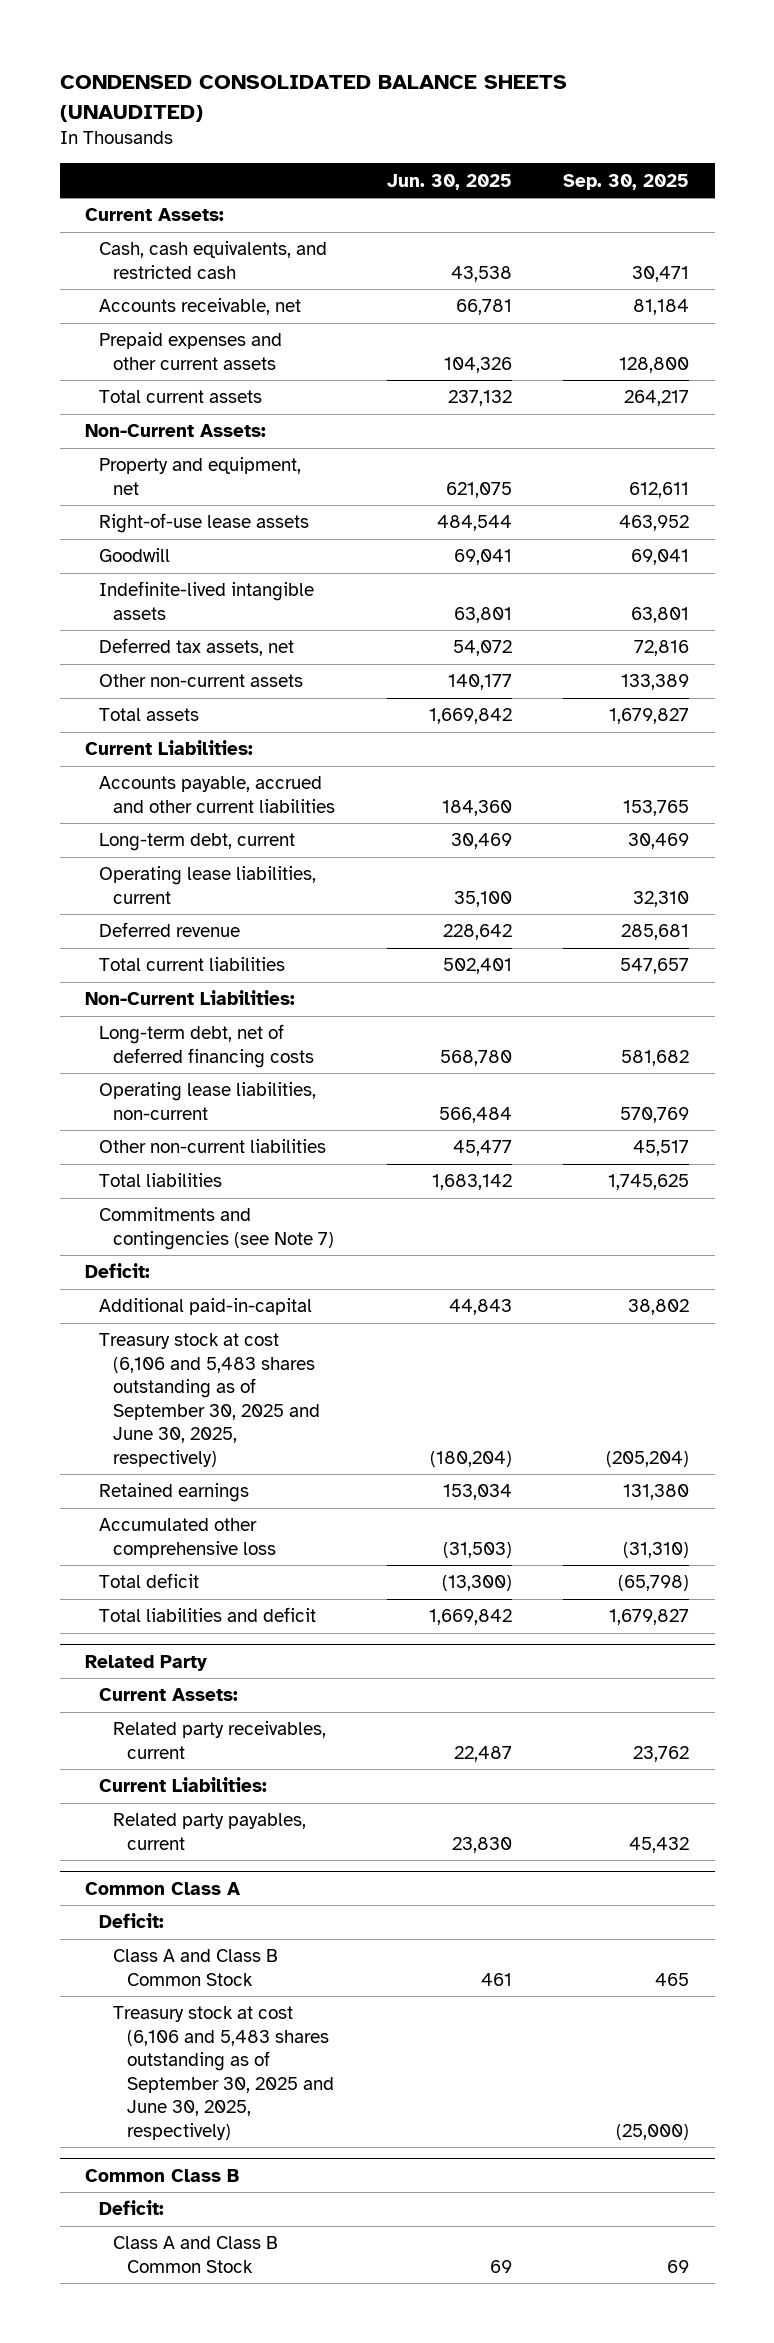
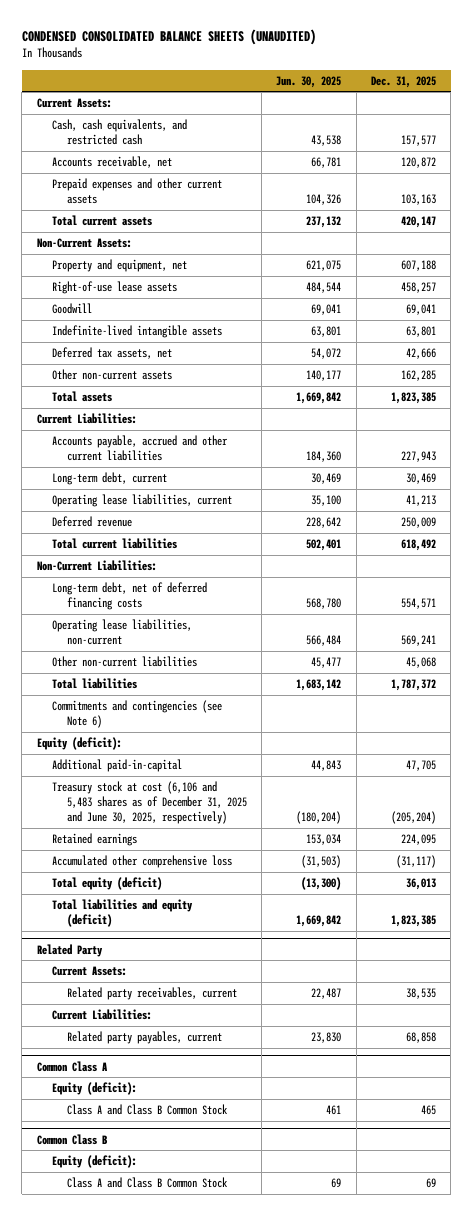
- | Jun. 30, 2025 | Sep. 30, 2025
+ | Jun. 30, 2025 | Dec. 31, 2025
- Commitments and contingencies (see Note 7)
- Deficit:
+ Commitments and contingencies (see Note 6)
+ Equity (deficit):
- Treasury stock at cost (6,106 and 5,483 shares outstanding as of September 30, 2025 and June 30, 2025, respectively) | (180,204) | (205,204)
+ Treasury stock at cost (6,106 and 5,483 shares as of December 31, 2025 and June 30, 2025, respectively) | (180,204) | (205,204)
- Total deficit | (13,300) | (65,798)
- Total liabilities and deficit | 1,669,842 | 1,679,827
+ Total equity (deficit) | (13,300) | 36,013
+ Total liabilities and equity (deficit) | 1,669,842 | 1,823,385
@ Common Class A
- Deficit:
+ Equity (deficit):
- Treasury stock at cost (6,106 and 5,483 shares outstanding as of September 30, 2025 and June 30, 2025, respectively) | | (25,000)
@ Common Class B
- Deficit:
+ Equity (deficit):

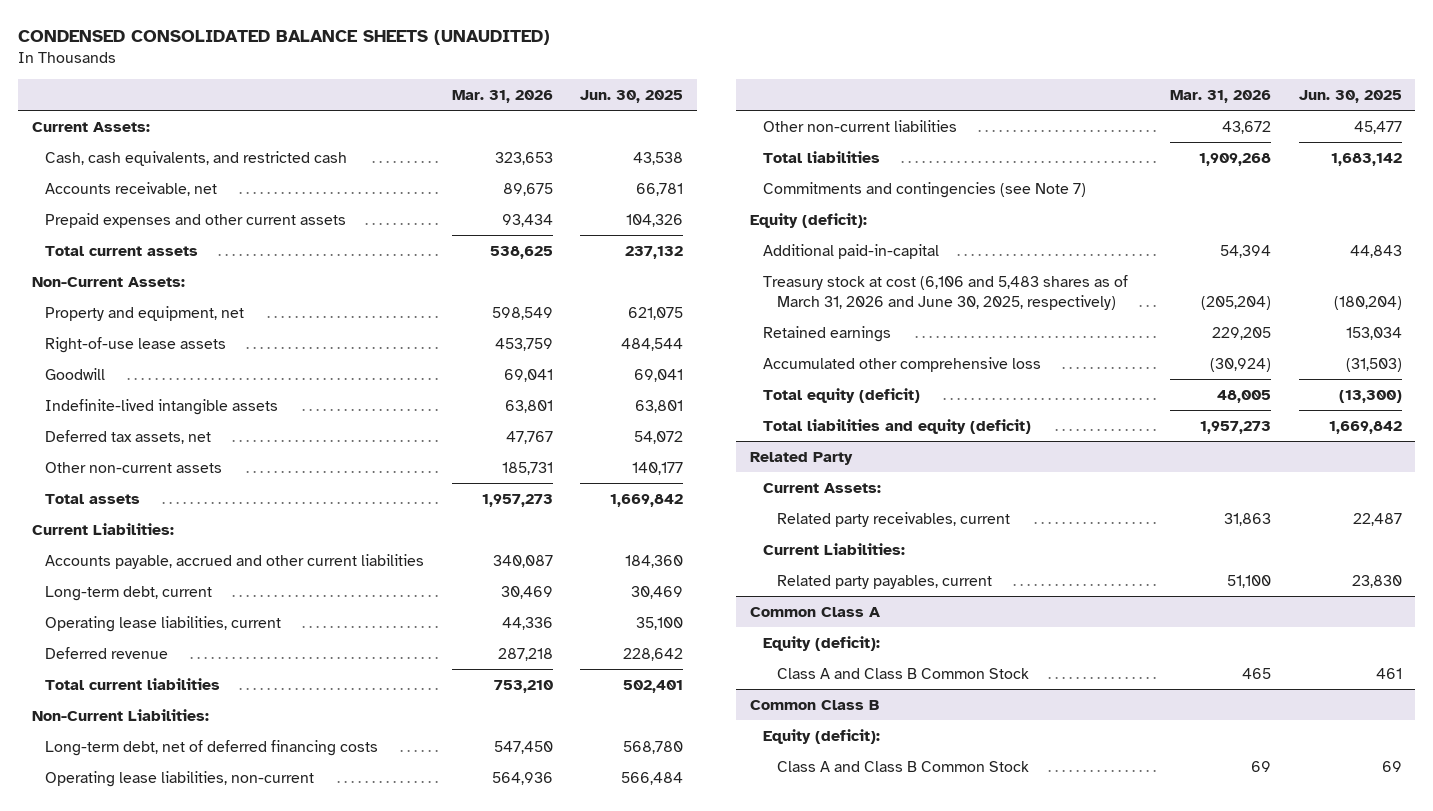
- | Jun. 30, 2025 | Dec. 31, 2025
+ | Mar. 31, 2026 | Jun. 30, 2025
- Commitments and contingencies (see Note 6)
+ Commitments and contingencies (see Note 7)
- Treasury stock at cost (6,106 and 5,483 shares as of December 31, 2025 and June 30, 2025, respectively) | (180,204) | (205,204)
+ Treasury stock at cost (6,106 and 5,483 shares as of March 31, 2026 and June 30, 2025, respectively) | (205,204) | (180,204)

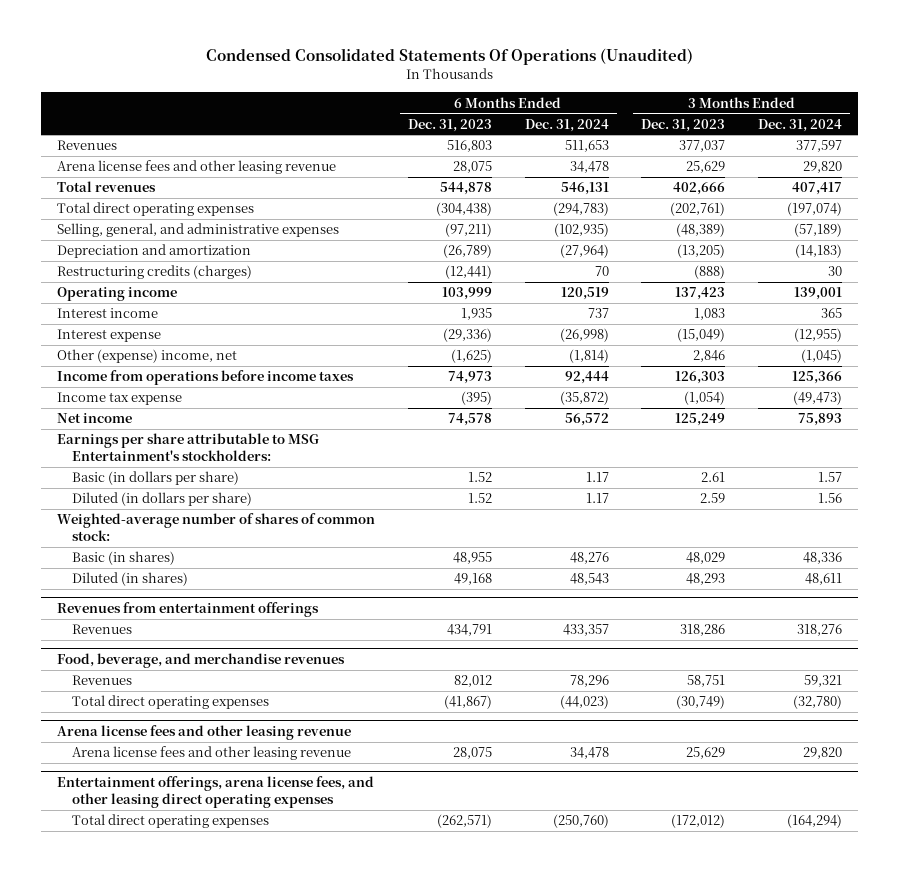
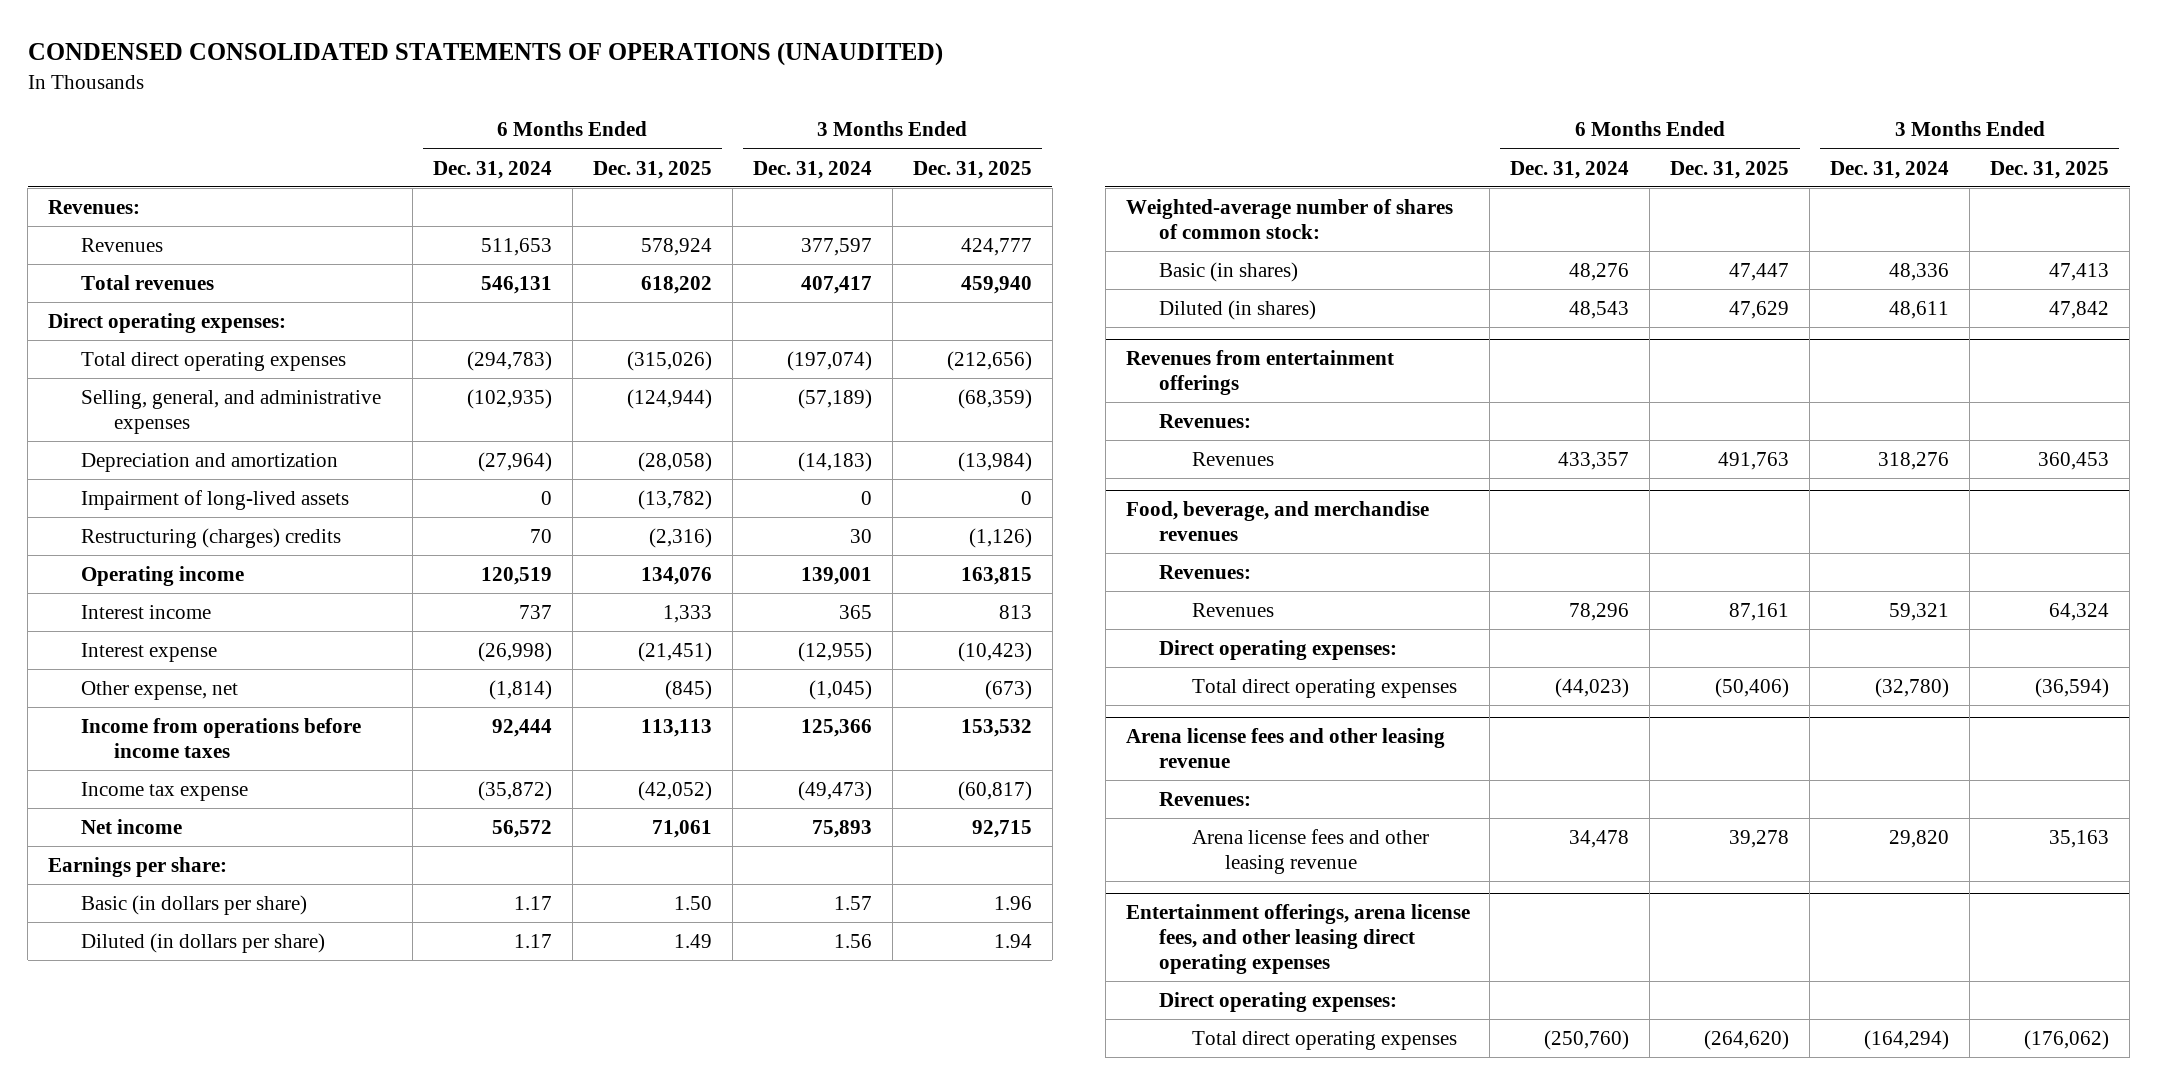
- Condensed Consolidated Statements Of Operations (Unaudited)
+ CONDENSED CONSOLIDATED STATEMENTS OF OPERATIONS (UNAUDITED)
- | 6 Months Ended Dec. 31, 2023 | 6 Months Ended Dec. 31, 2024 | 3 Months Ended Dec. 31, 2023 | 3 Months Ended Dec. 31, 2024
+ | 6 Months Ended Dec. 31, 2024 | 6 Months Ended Dec. 31, 2025 | 3 Months Ended Dec. 31, 2024 | 3 Months Ended Dec. 31, 2025
+ Revenues:
- Arena license fees and other leasing revenue | 28,075 | 34,478 | 25,629 | 29,820
+ Direct operating expenses:
- Restructuring credits (charges) | (12,441) | 70 | (888) | 30
+ Impairment of long-lived assets | 0 | (13,782) | 0 | 0
+ Restructuring (charges) credits | 70 | (2,316) | 30 | (1,126)
- Other (expense) income, net | (1,625) | (1,814) | 2,846 | (1,045)
+ Other expense, net | (1,814) | (845) | (1,045) | (673)
- Earnings per share attributable to MSG Entertainment's stockholders:
+ Earnings per share:
@ Revenues from entertainment offerings
+ Revenues:
@ Food, beverage, and merchandise revenues
+ Revenues:
+ Direct operating expenses:
@ Arena license fees and other leasing revenue
+ Revenues:
@ Entertainment offerings, arena license fees, and other leasing direct operating expenses
+ Direct operating expenses:

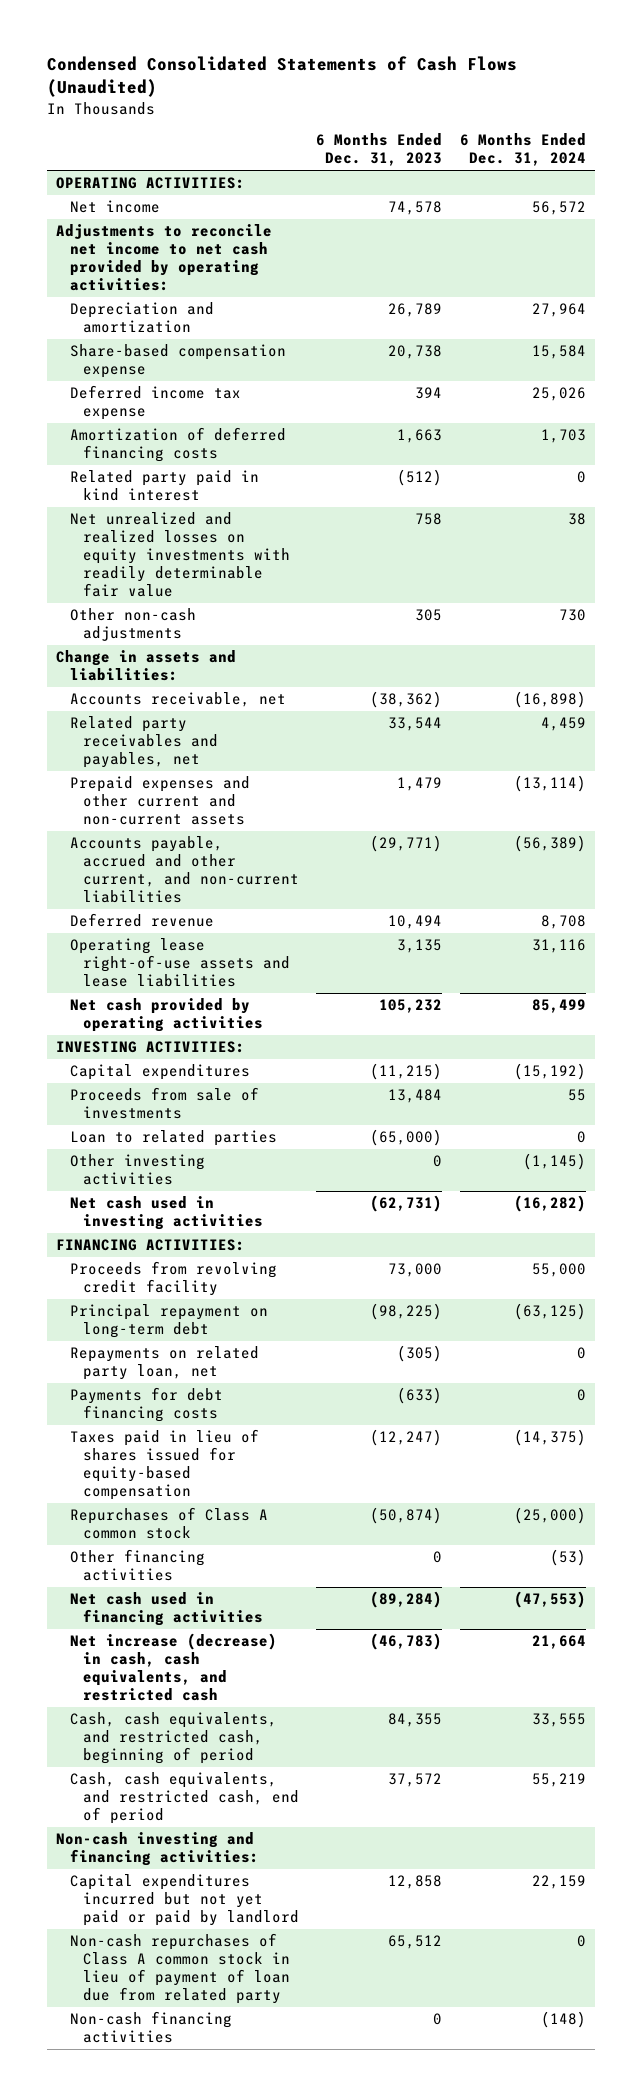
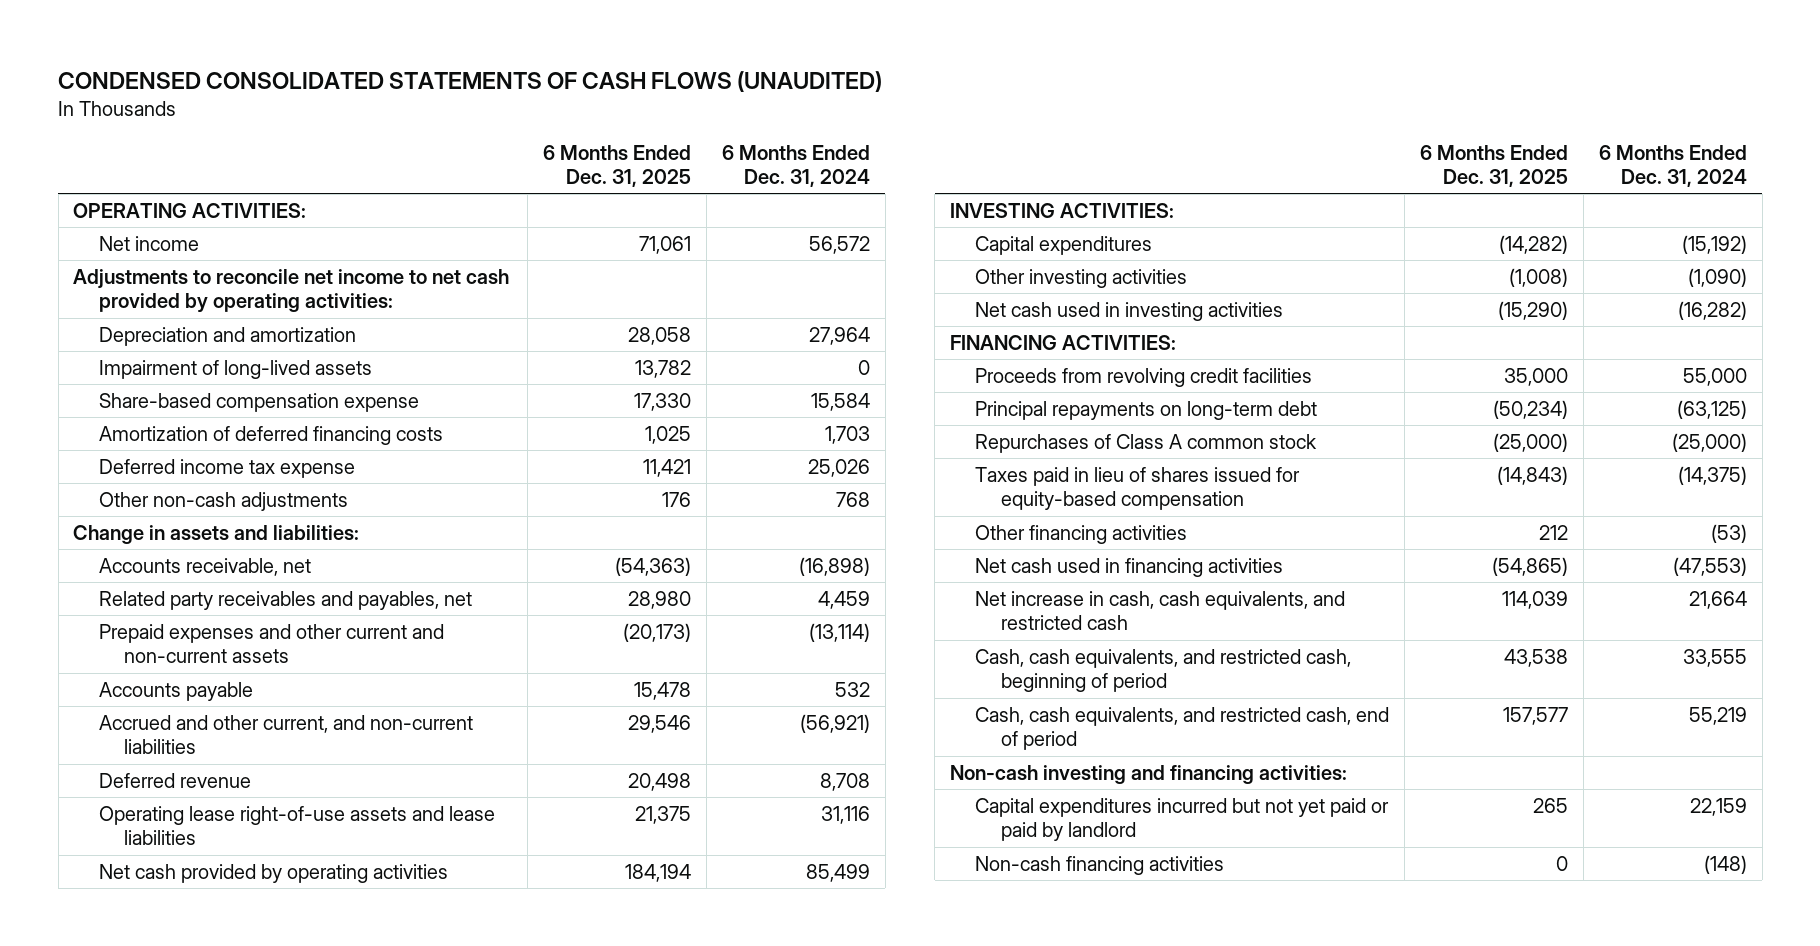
- Condensed Consolidated Statements of Cash Flows (Unaudited)
+ CONDENSED CONSOLIDATED STATEMENTS OF CASH FLOWS (UNAUDITED)
- | 6 Months Ended Dec. 31, 2023 | 6 Months Ended Dec. 31, 2024
+ | 6 Months Ended Dec. 31, 2025 | 6 Months Ended Dec. 31, 2024
+ Impairment of long-lived assets | 13,782 | 0
- Related party paid in kind interest | (512) | 0
- Net unrealized and realized losses on equity investments with readily determinable fair value | 758 | 38
- Other non-cash adjustments | 305 | 730
moved down: Deferred income tax expense | 11,421 | 25,026
+ Other non-cash adjustments | 176 | 768
- Accounts payable, accrued and other current, and non-current liabilities | (29,771) | (56,389)
+ Accounts payable | 15,478 | 532
+ Accrued and other current, and non-current liabilities | 29,546 | (56,921)
- Proceeds from sale of investments | 13,484 | 55
- Loan to related parties | (65,000) | 0
- Other investing activities | 0 | (1,145)
+ Other investing activities | (1,008) | (1,090)
- Proceeds from revolving credit facility | 73,000 | 55,000
- Principal repayment on long-term debt | (98,225) | (63,125)
- Repayments on related party loan, net | (305) | 0
- Payments for debt financing costs | (633) | 0
+ Proceeds from revolving credit facilities | 35,000 | 55,000
+ Principal repayments on long-term debt | (50,234) | (63,125)
moved down: Taxes paid in lieu of shares issued for equity-based compensation | (14,843) | (14,375)
- Net increase (decrease) in cash, cash equivalents, and restricted cash | (46,783) | 21,664
+ Net increase in cash, cash equivalents, and restricted cash | 114,039 | 21,664
- Non-cash repurchases of Class A common stock in lieu of payment of loan due from related party | 65,512 | 0

